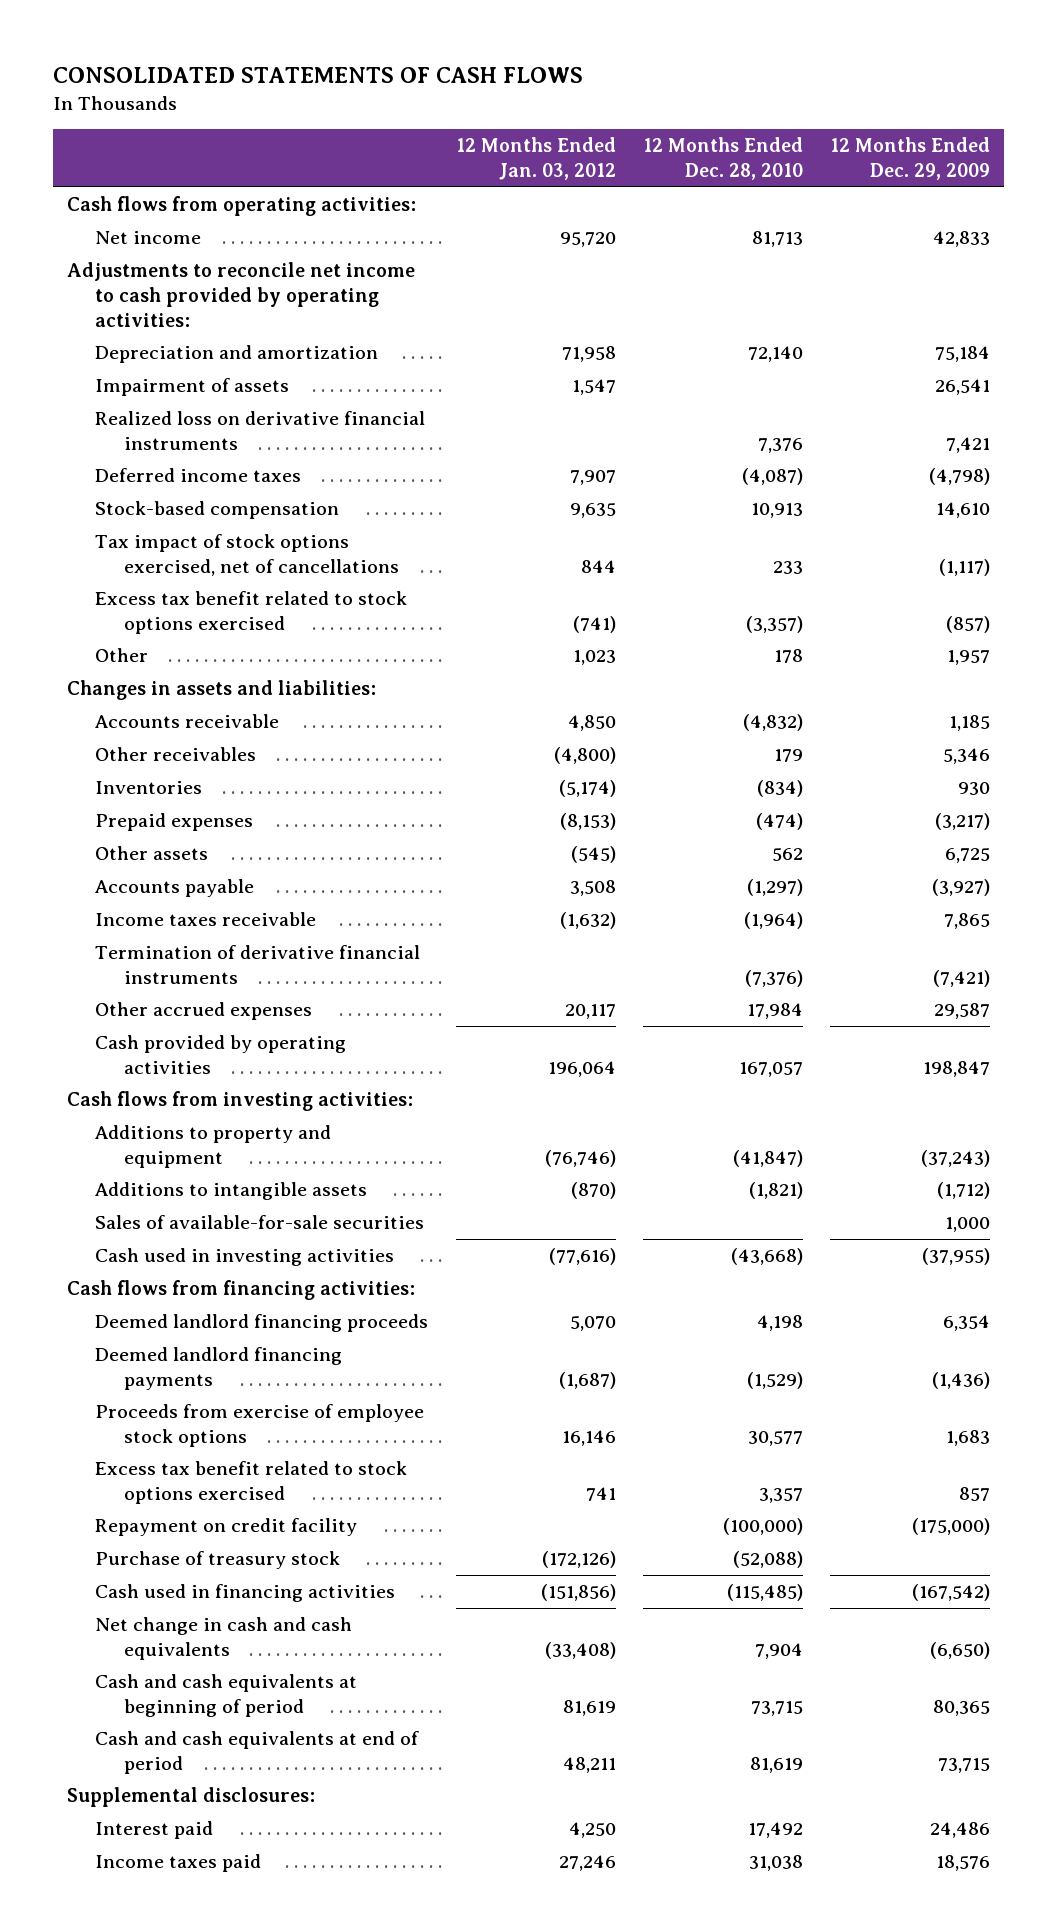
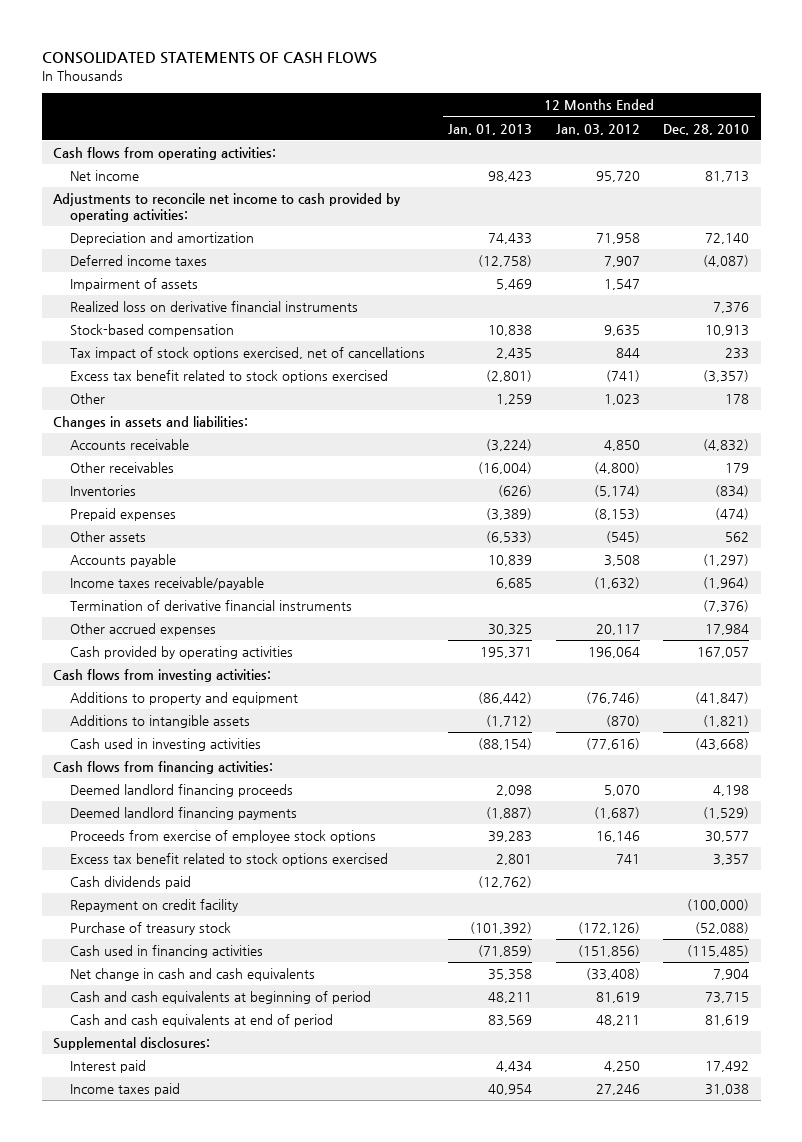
- | 12 Months Ended Jan. 03, 2012 | 12 Months Ended Dec. 28, 2010 | 12 Months Ended Dec. 29, 2009
+ | 12 Months Ended Jan. 01, 2013 | 12 Months Ended Jan. 03, 2012 | 12 Months Ended Dec. 28, 2010
moved up: Deferred income taxes | (12,758) | 7,907 | (4,087)
- Income taxes receivable | (1,632) | (1,964) | 7,865
+ Income taxes receivable/payable | 6,685 | (1,632) | (1,964)
- Sales of available-for-sale securities | | | 1,000
+ Cash dividends paid | (12,762) | |

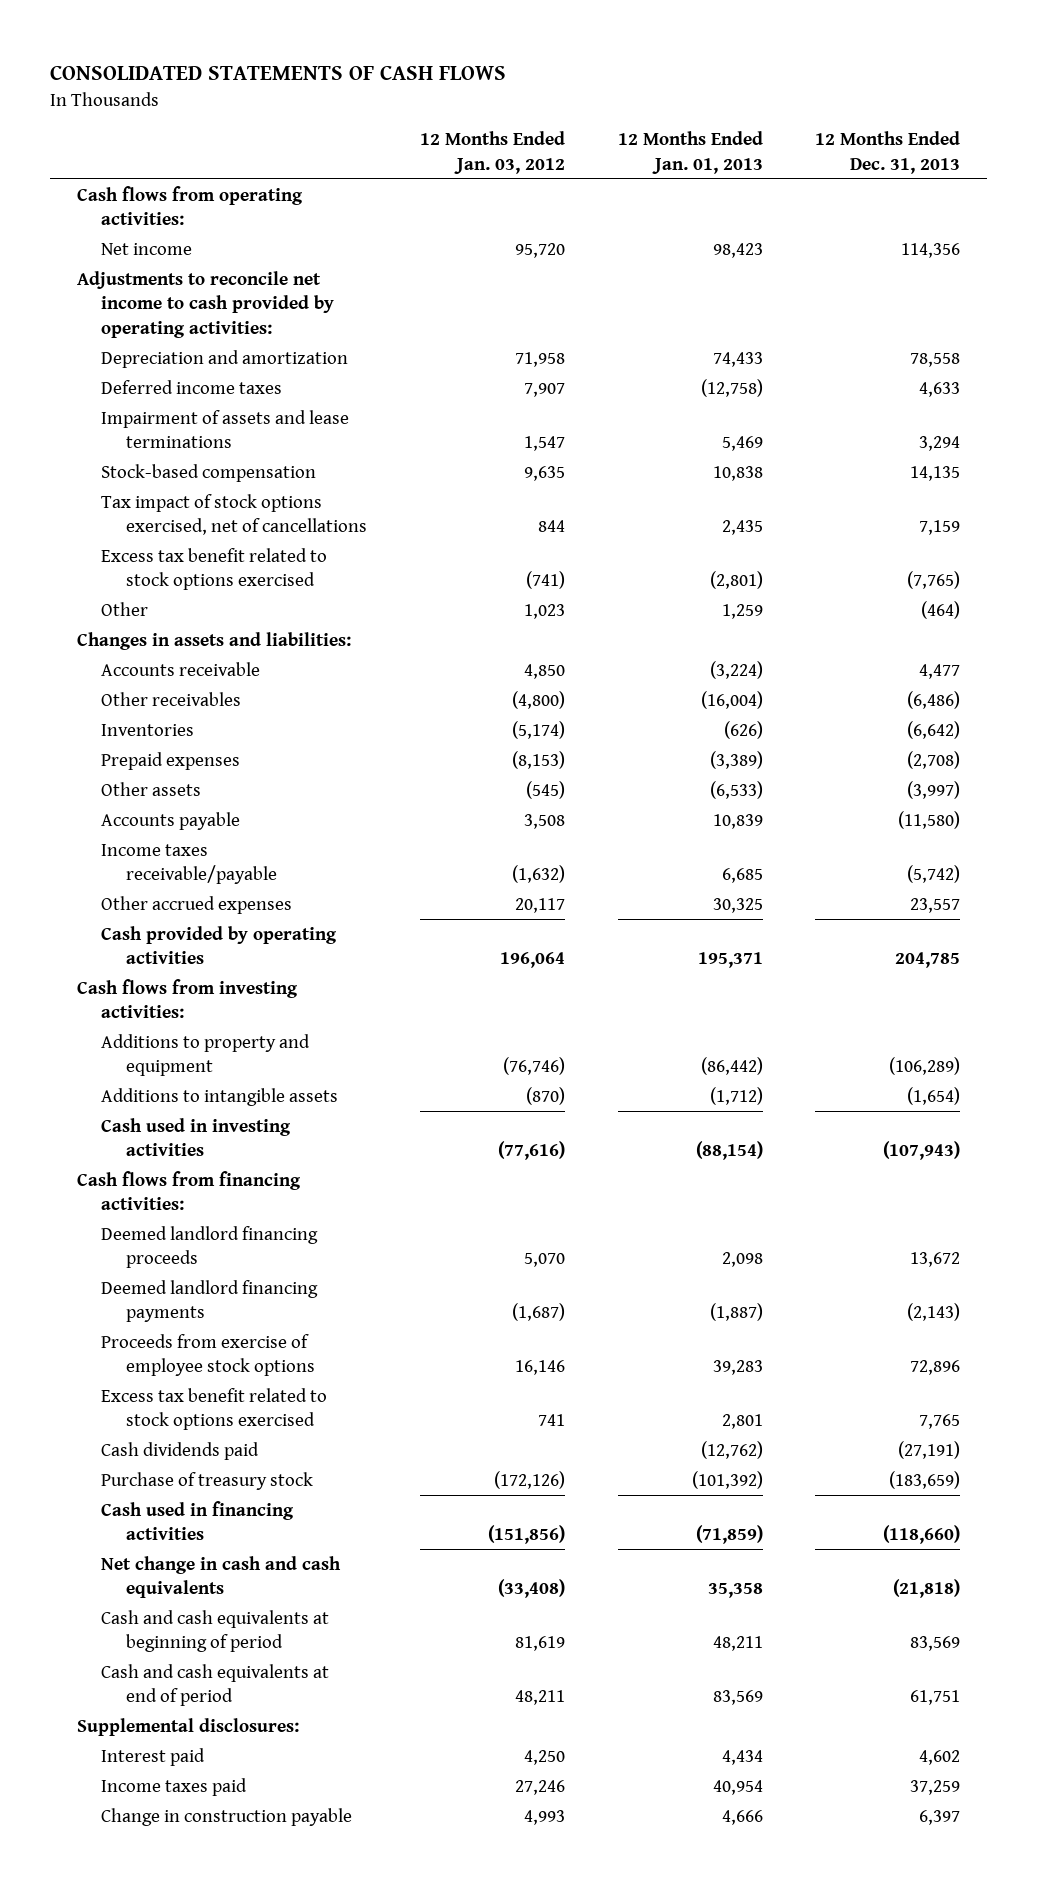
- | 12 Months Ended Jan. 01, 2013 | 12 Months Ended Jan. 03, 2012 | 12 Months Ended Dec. 28, 2010
+ | 12 Months Ended Jan. 03, 2012 | 12 Months Ended Jan. 01, 2013 | 12 Months Ended Dec. 31, 2013
- Impairment of assets | 5,469 | 1,547 |
- Realized loss on derivative financial instruments | | | 7,376
+ Impairment of assets and lease terminations | 1,547 | 5,469 | 3,294
- Termination of derivative financial instruments | | | (7,376)
- Repayment on credit facility | | | (100,000)
+ Change in construction payable | 4,993 | 4,666 | 6,397

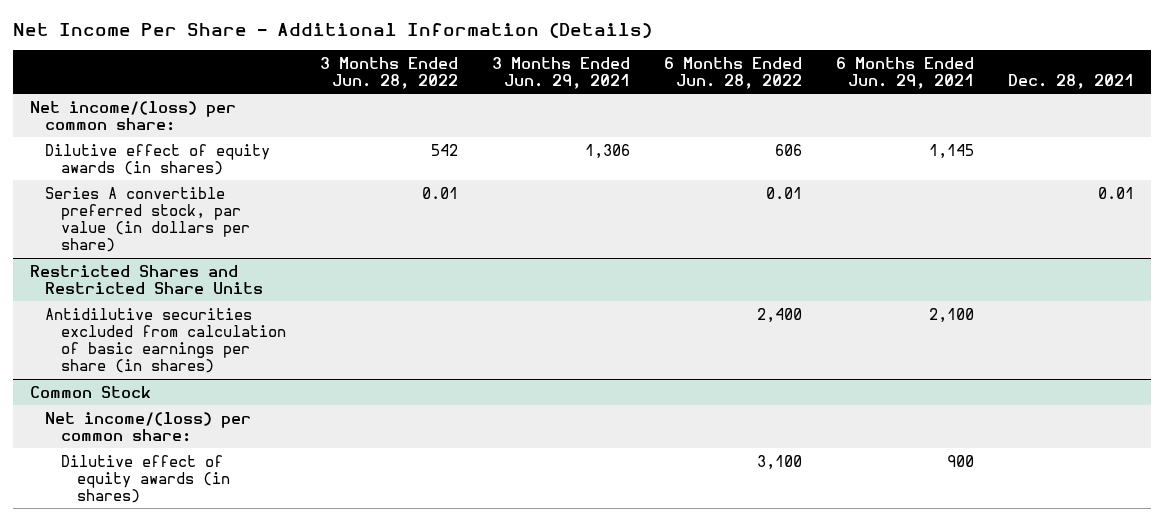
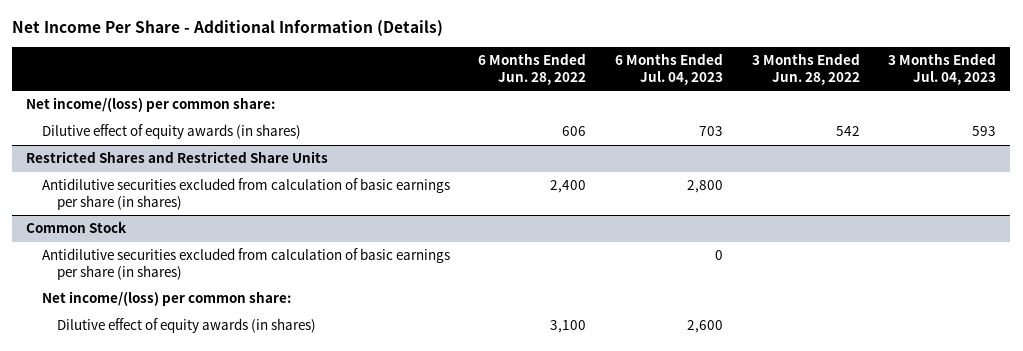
- | 3 Months Ended Jun. 28, 2022 | 3 Months Ended Jun. 29, 2021 | 6 Months Ended Jun. 28, 2022 | 6 Months Ended Jun. 29, 2021 | Dec. 28, 2021
+ | 6 Months Ended Jun. 28, 2022 | 6 Months Ended Jul. 04, 2023 | 3 Months Ended Jun. 28, 2022 | 3 Months Ended Jul. 04, 2023
- Series A convertible preferred stock, par value (in dollars per share) | 0.01 | | 0.01 | | 0.01
@ Common Stock
+ Antidilutive securities excluded from calculation of basic earnings per share (in shares) | | 0 | |

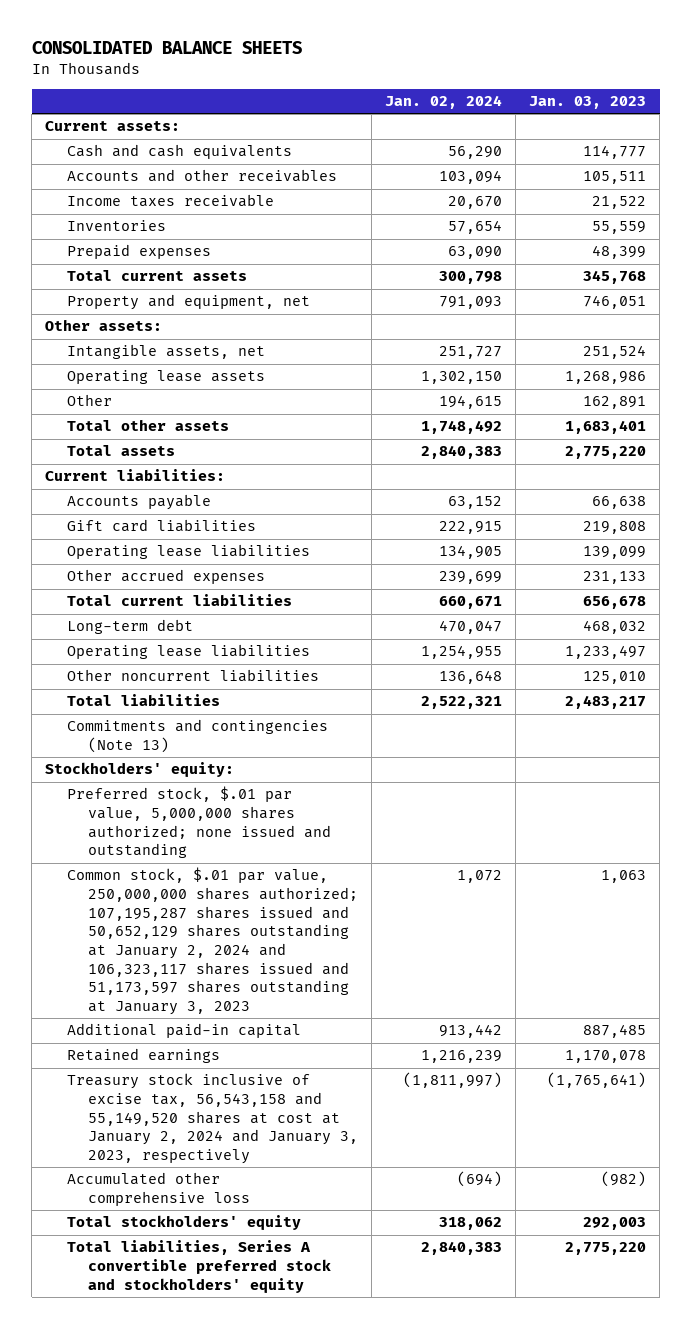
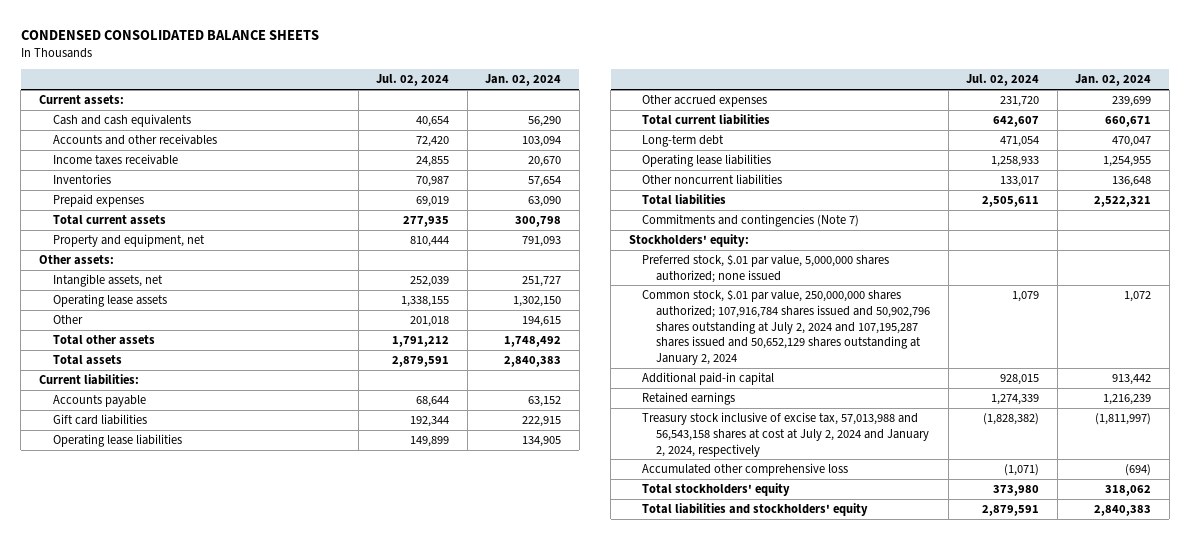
- CONSOLIDATED BALANCE SHEETS
+ CONDENSED CONSOLIDATED BALANCE SHEETS
- | Jan. 02, 2024 | Jan. 03, 2023
+ | Jul. 02, 2024 | Jan. 02, 2024
- Commitments and contingencies (Note 13)
+ Commitments and contingencies (Note 7)
- Preferred stock, $.01 par value, 5,000,000 shares authorized; none issued and outstanding
- Common stock, $.01 par value, 250,000,000 shares authorized; 107,195,287 shares issued and 50,652,129 shares outstanding at January 2, 2024 and 106,323,117 shares issued and 51,173,597 shares outstanding at January 3, 2023 | 1,072 | 1,063
+ Preferred stock, $.01 par value, 5,000,000 shares authorized; none issued
+ Common stock, $.01 par value, 250,000,000 shares authorized; 107,916,784 shares issued and 50,902,796 shares outstanding at July 2, 2024 and 107,195,287 shares issued and 50,652,129 shares outstanding at January 2, 2024 | 1,079 | 1,072
- Treasury stock inclusive of excise tax, 56,543,158 and 55,149,520 shares at cost at January 2, 2024 and January 3, 2023, respectively | (1,811,997) | (1,765,641)
+ Treasury stock inclusive of excise tax, 57,013,988 and 56,543,158 shares at cost at July 2, 2024 and January 2, 2024, respectively | (1,828,382) | (1,811,997)
- Total liabilities, Series A convertible preferred stock and stockholders' equity | 2,840,383 | 2,775,220
+ Total liabilities and stockholders' equity | 2,879,591 | 2,840,383

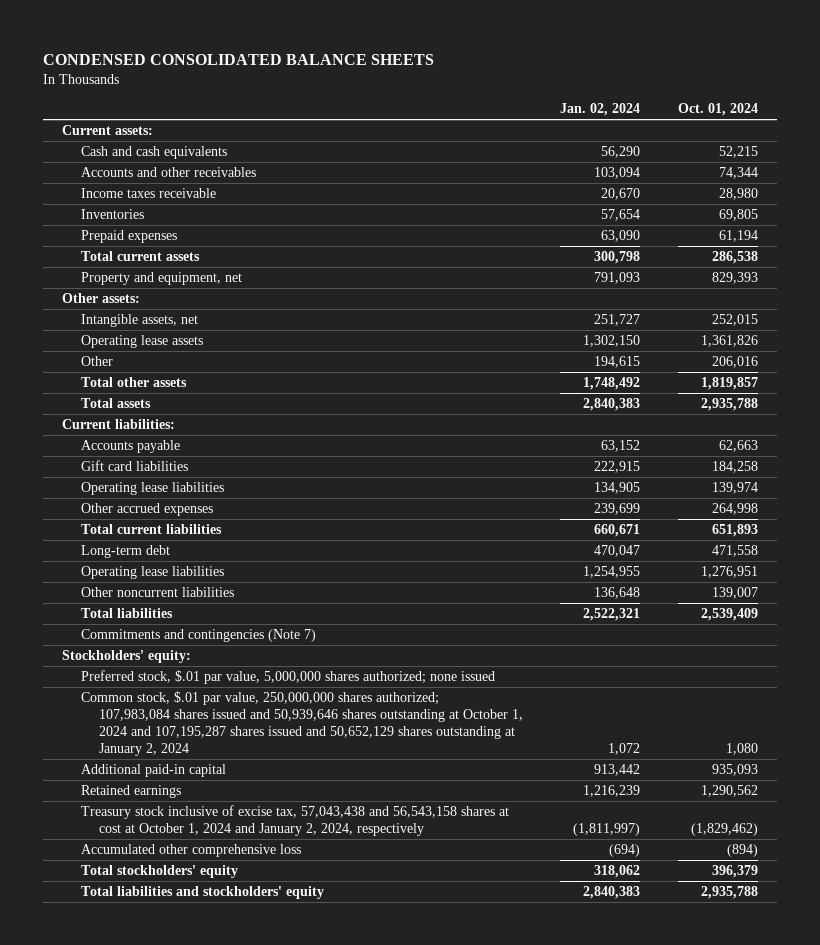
- | Jul. 02, 2024 | Jan. 02, 2024
+ | Jan. 02, 2024 | Oct. 01, 2024
- Common stock, $.01 par value, 250,000,000 shares authorized; 107,916,784 shares issued and 50,902,796 shares outstanding at July 2, 2024 and 107,195,287 shares issued and 50,652,129 shares outstanding at January 2, 2024 | 1,079 | 1,072
+ Common stock, $.01 par value, 250,000,000 shares authorized; 107,983,084 shares issued and 50,939,646 shares outstanding at October 1, 2024 and 107,195,287 shares issued and 50,652,129 shares outstanding at January 2, 2024 | 1,072 | 1,080
- Treasury stock inclusive of excise tax, 57,013,988 and 56,543,158 shares at cost at July 2, 2024 and January 2, 2024, respectively | (1,828,382) | (1,811,997)
+ Treasury stock inclusive of excise tax, 57,043,438 and 56,543,158 shares at cost at October 1, 2024 and January 2, 2024, respectively | (1,811,997) | (1,829,462)

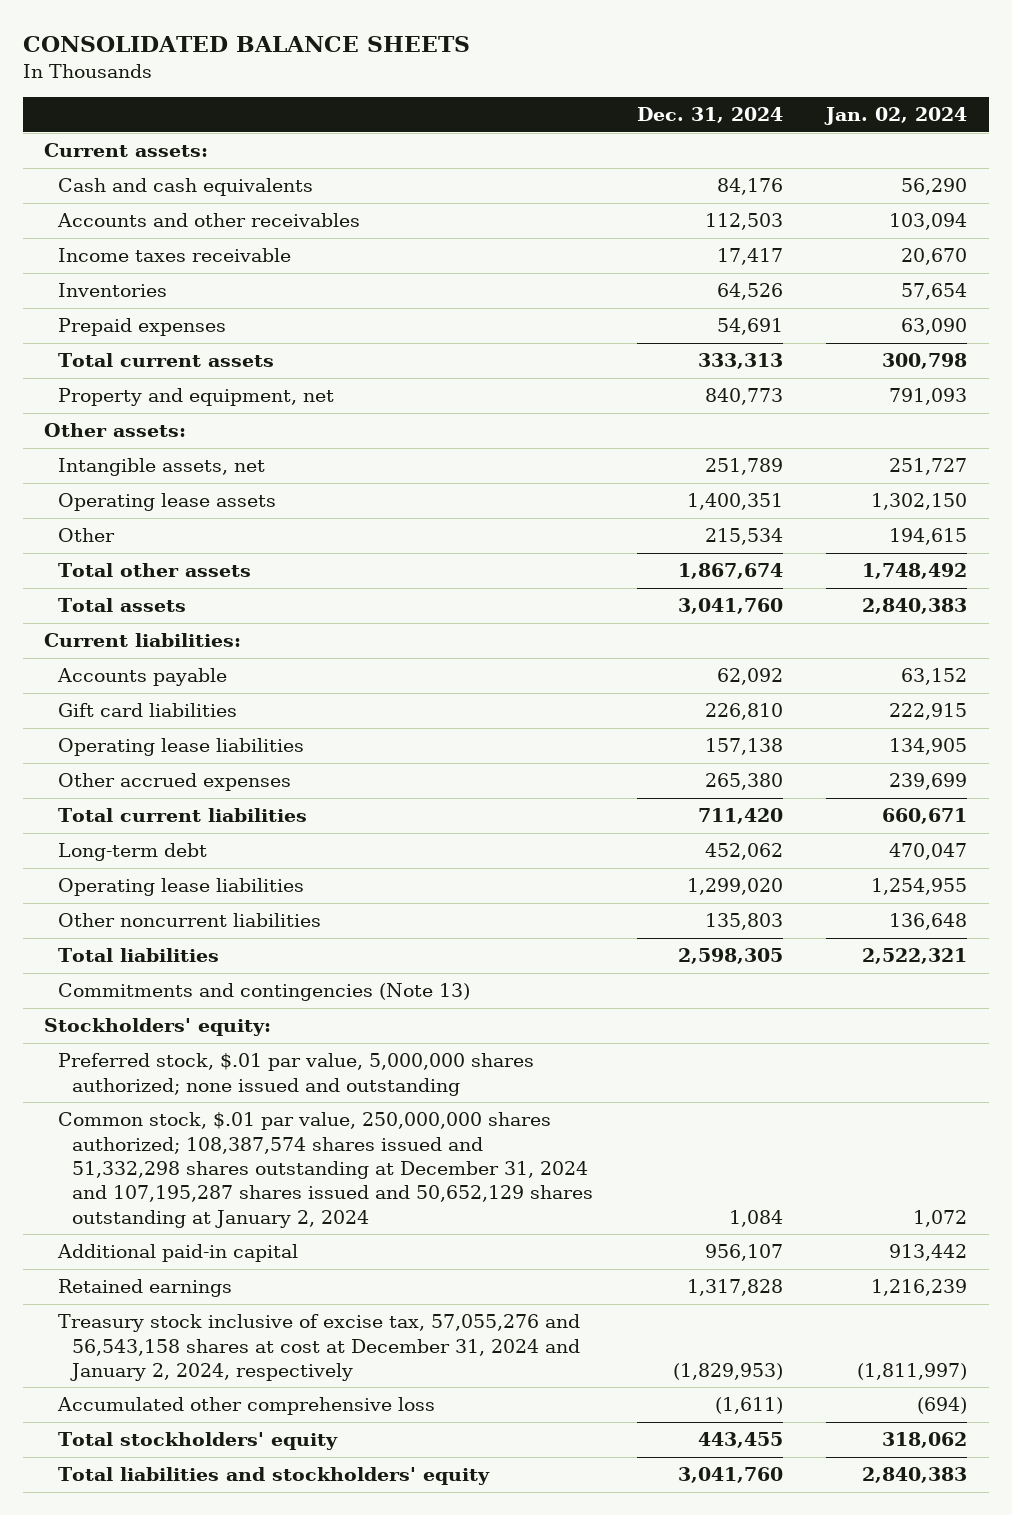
- CONDENSED CONSOLIDATED BALANCE SHEETS
+ CONSOLIDATED BALANCE SHEETS
- | Jan. 02, 2024 | Oct. 01, 2024
+ | Dec. 31, 2024 | Jan. 02, 2024
- Commitments and contingencies (Note 7)
+ Commitments and contingencies (Note 13)
- Preferred stock, $.01 par value, 5,000,000 shares authorized; none issued
- Common stock, $.01 par value, 250,000,000 shares authorized; 107,983,084 shares issued and 50,939,646 shares outstanding at October 1, 2024 and 107,195,287 shares issued and 50,652,129 shares outstanding at January 2, 2024 | 1,072 | 1,080
+ Preferred stock, $.01 par value, 5,000,000 shares authorized; none issued and outstanding
+ Common stock, $.01 par value, 250,000,000 shares authorized; 108,387,574 shares issued and 51,332,298 shares outstanding at December 31, 2024 and 107,195,287 shares issued and 50,652,129 shares outstanding at January 2, 2024 | 1,084 | 1,072
- Treasury stock inclusive of excise tax, 57,043,438 and 56,543,158 shares at cost at October 1, 2024 and January 2, 2024, respectively | (1,811,997) | (1,829,462)
+ Treasury stock inclusive of excise tax, 57,055,276 and 56,543,158 shares at cost at December 31, 2024 and January 2, 2024, respectively | (1,829,953) | (1,811,997)

